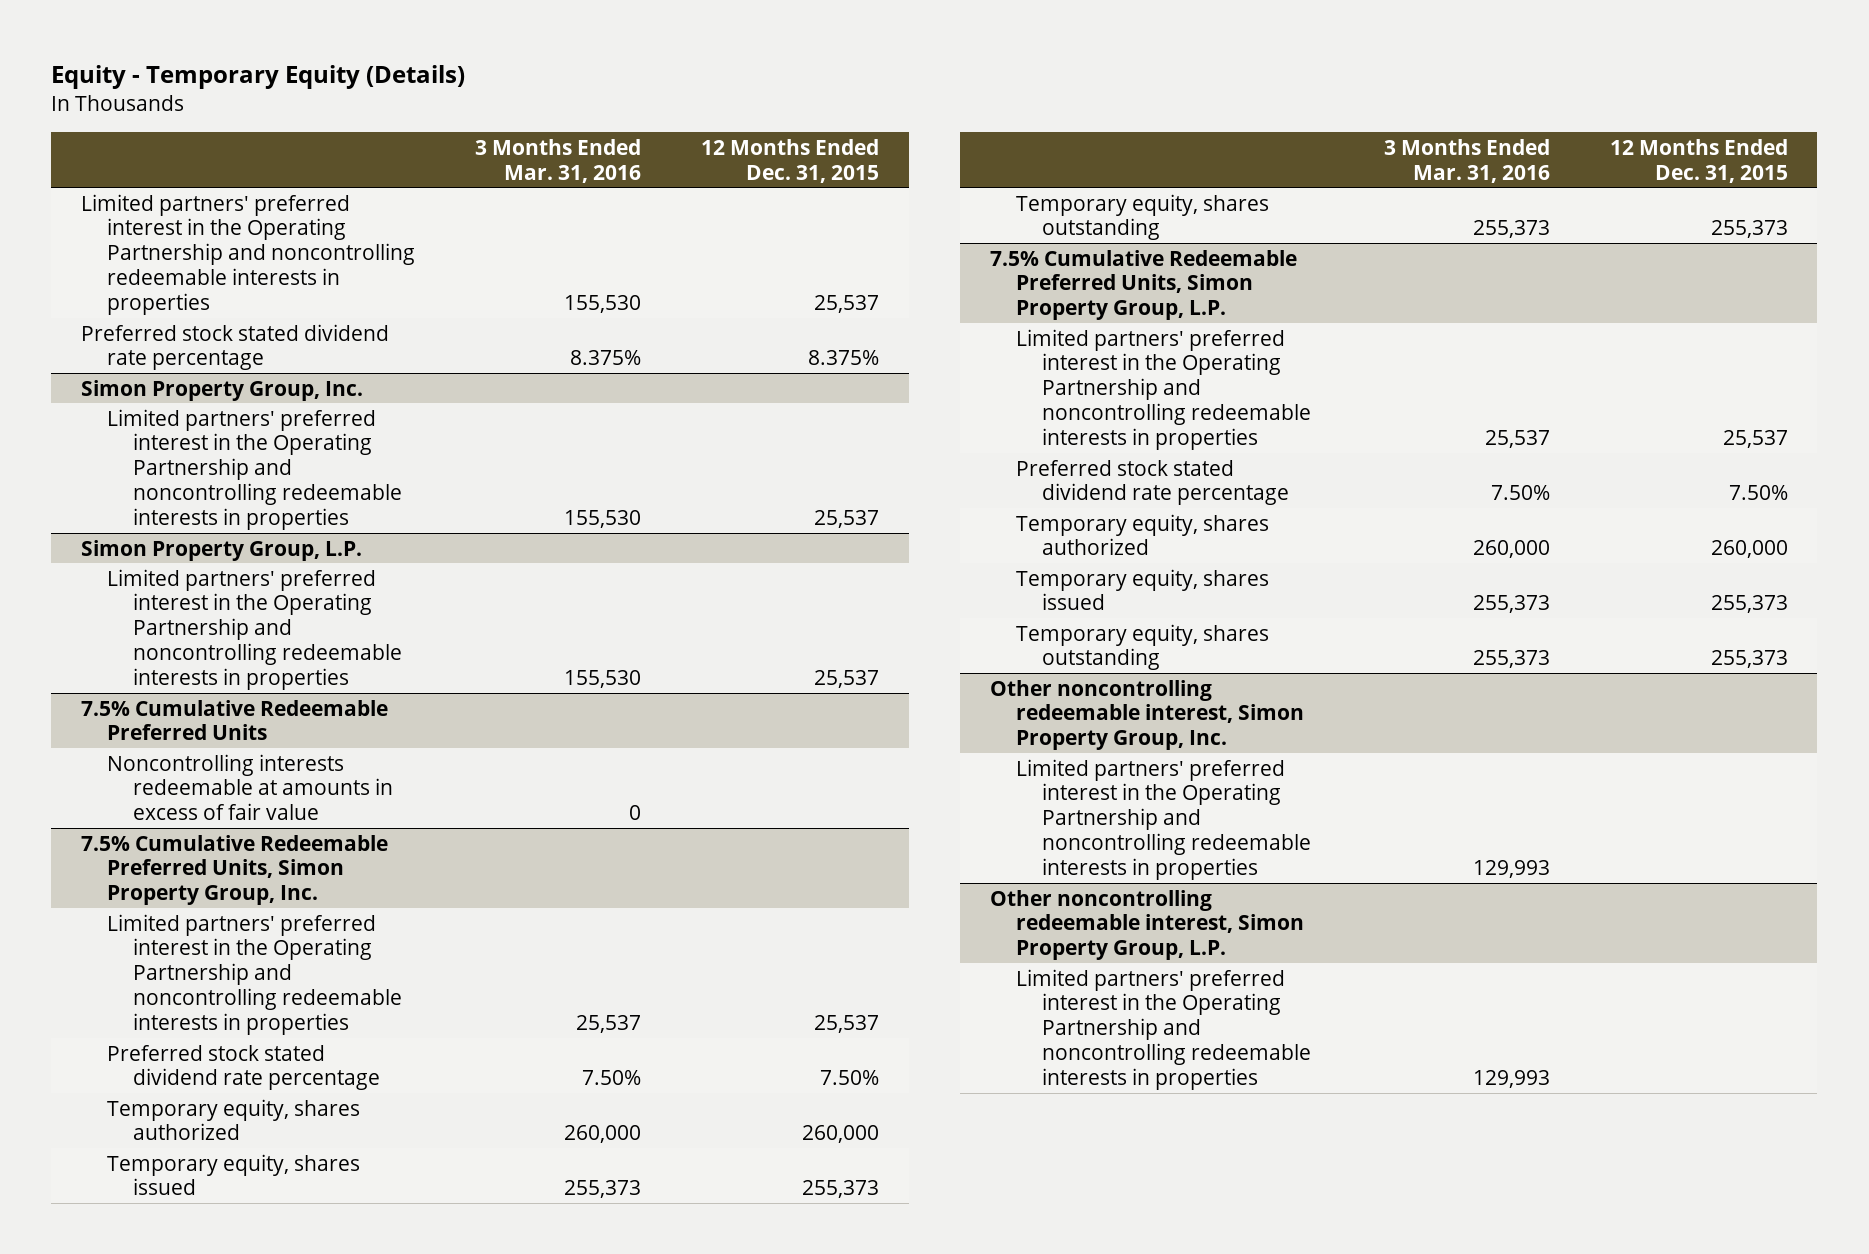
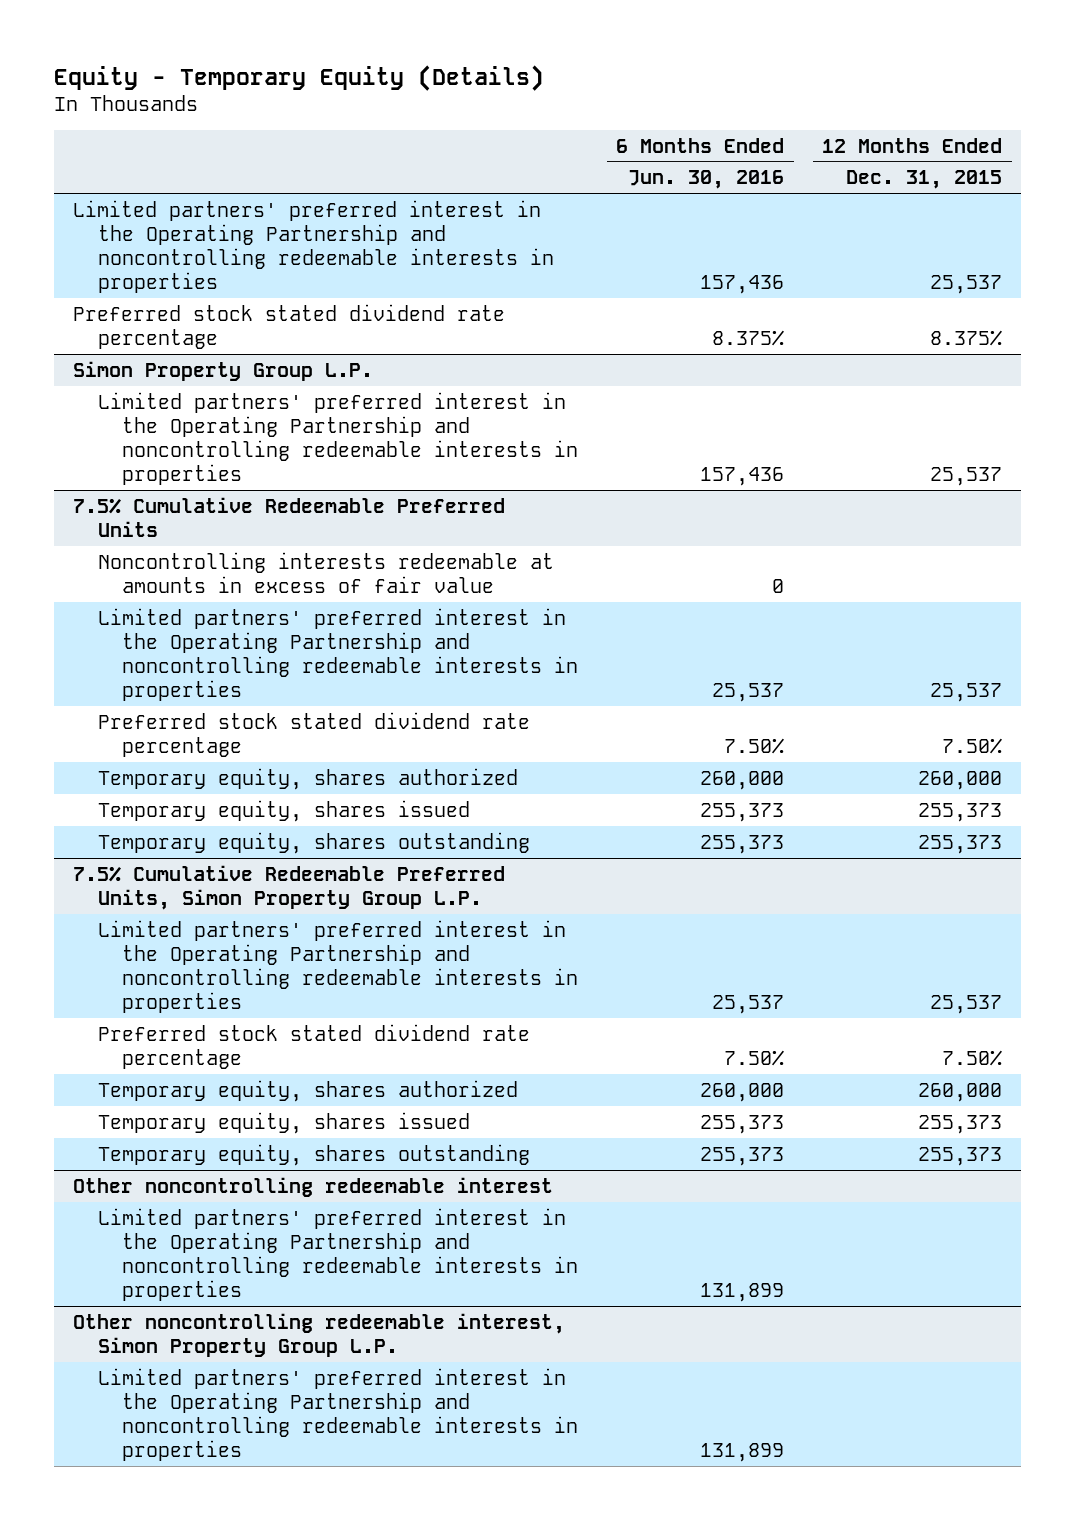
- | 3 Months Ended Mar. 31, 2016 | 12 Months Ended Dec. 31, 2015
+ | 6 Months Ended Jun. 30, 2016 | 12 Months Ended Dec. 31, 2015
- Simon Property Group, Inc.
- Limited partners' preferred interest in the Operating Partnership and noncontrolling redeemable interests in properties | 155,530 | 25,537
- Simon Property Group, L.P.
+ Simon Property Group L.P.
- 7.5% Cumulative Redeemable Preferred Units, Simon Property Group, Inc.
- 7.5% Cumulative Redeemable Preferred Units, Simon Property Group, L.P.
+ 7.5% Cumulative Redeemable Preferred Units, Simon Property Group L.P.
- Other noncontrolling redeemable interest, Simon Property Group, Inc.
+ Other noncontrolling redeemable interest
- Other noncontrolling redeemable interest, Simon Property Group, L.P.
+ Other noncontrolling redeemable interest, Simon Property Group L.P.

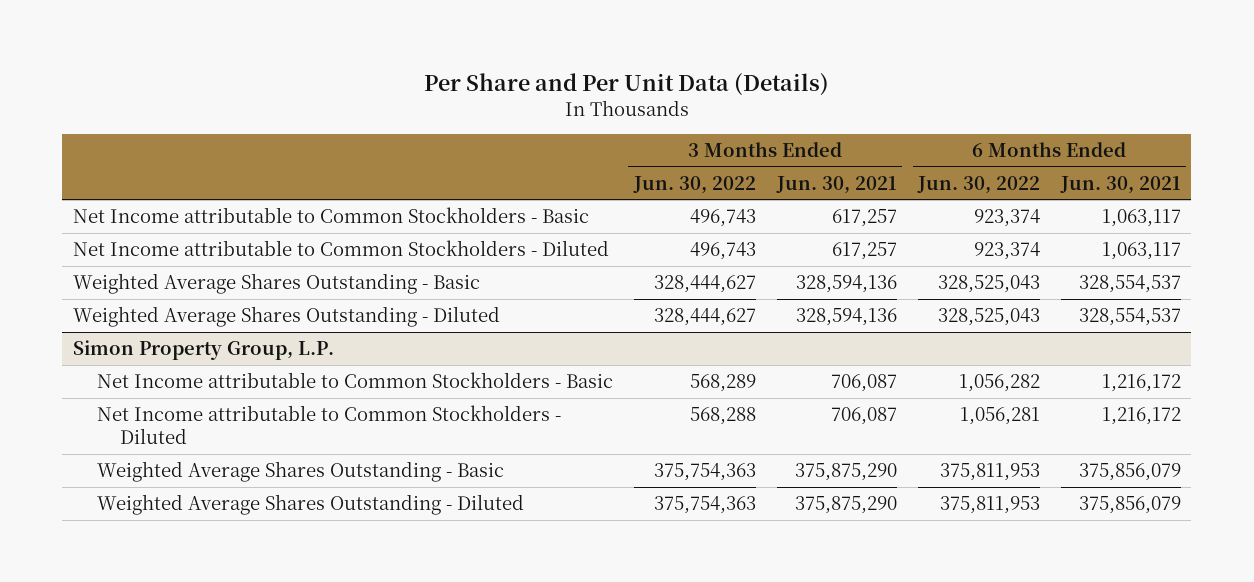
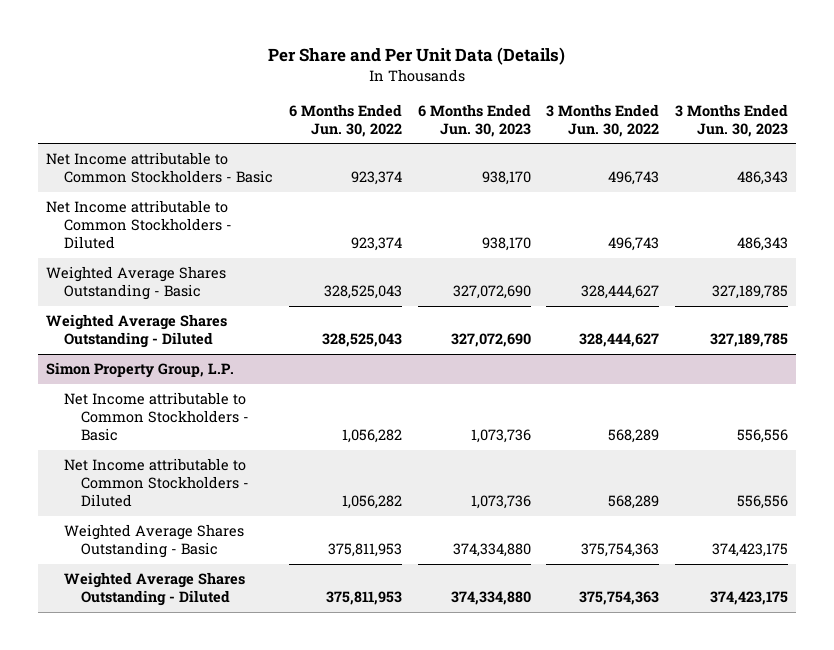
- | 3 Months Ended Jun. 30, 2022 | 3 Months Ended Jun. 30, 2021 | 6 Months Ended Jun. 30, 2022 | 6 Months Ended Jun. 30, 2021
+ | 6 Months Ended Jun. 30, 2022 | 6 Months Ended Jun. 30, 2023 | 3 Months Ended Jun. 30, 2022 | 3 Months Ended Jun. 30, 2023
@ Simon Property Group, L.P.
- Net Income attributable to Common Stockholders - Diluted | 568,288 | 706,087 | 1,056,281 | 1,216,172
+ Net Income attributable to Common Stockholders - Diluted | 1,056,282 | 1,073,736 | 568,289 | 556,556

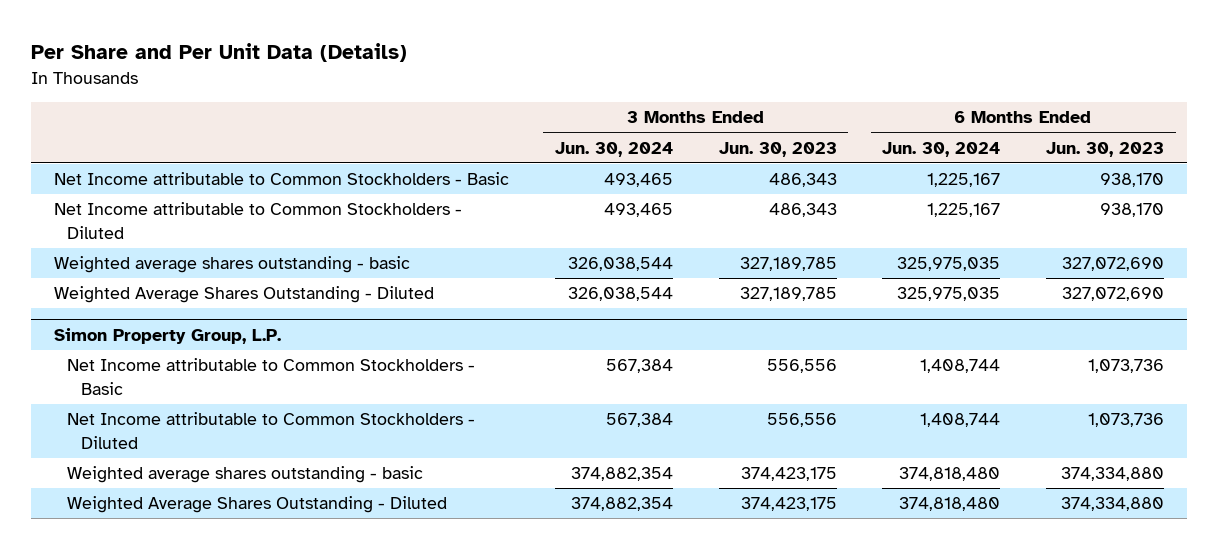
- | 6 Months Ended Jun. 30, 2022 | 6 Months Ended Jun. 30, 2023 | 3 Months Ended Jun. 30, 2022 | 3 Months Ended Jun. 30, 2023
+ | 3 Months Ended Jun. 30, 2024 | 3 Months Ended Jun. 30, 2023 | 6 Months Ended Jun. 30, 2024 | 6 Months Ended Jun. 30, 2023
- Weighted Average Shares Outstanding - Basic | 328,525,043 | 327,072,690 | 328,444,627 | 327,189,785
+ Weighted average shares outstanding - basic | 326,038,544 | 327,189,785 | 325,975,035 | 327,072,690
@ Simon Property Group, L.P.
- Weighted Average Shares Outstanding - Basic | 375,811,953 | 374,334,880 | 375,754,363 | 374,423,175
+ Weighted average shares outstanding - basic | 374,882,354 | 374,423,175 | 374,818,480 | 374,334,880

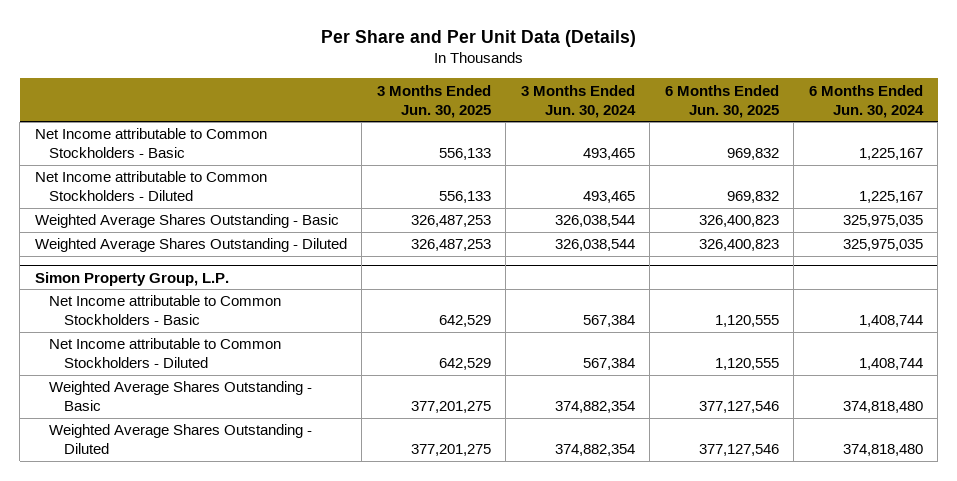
- | 3 Months Ended Jun. 30, 2024 | 3 Months Ended Jun. 30, 2023 | 6 Months Ended Jun. 30, 2024 | 6 Months Ended Jun. 30, 2023
+ | 3 Months Ended Jun. 30, 2025 | 3 Months Ended Jun. 30, 2024 | 6 Months Ended Jun. 30, 2025 | 6 Months Ended Jun. 30, 2024
- Weighted average shares outstanding - basic | 326,038,544 | 327,189,785 | 325,975,035 | 327,072,690
+ Weighted Average Shares Outstanding - Basic | 326,487,253 | 326,038,544 | 326,400,823 | 325,975,035
@ Simon Property Group, L.P.
- Weighted average shares outstanding - basic | 374,882,354 | 374,423,175 | 374,818,480 | 374,334,880
+ Weighted Average Shares Outstanding - Basic | 377,201,275 | 374,882,354 | 377,127,546 | 374,818,480

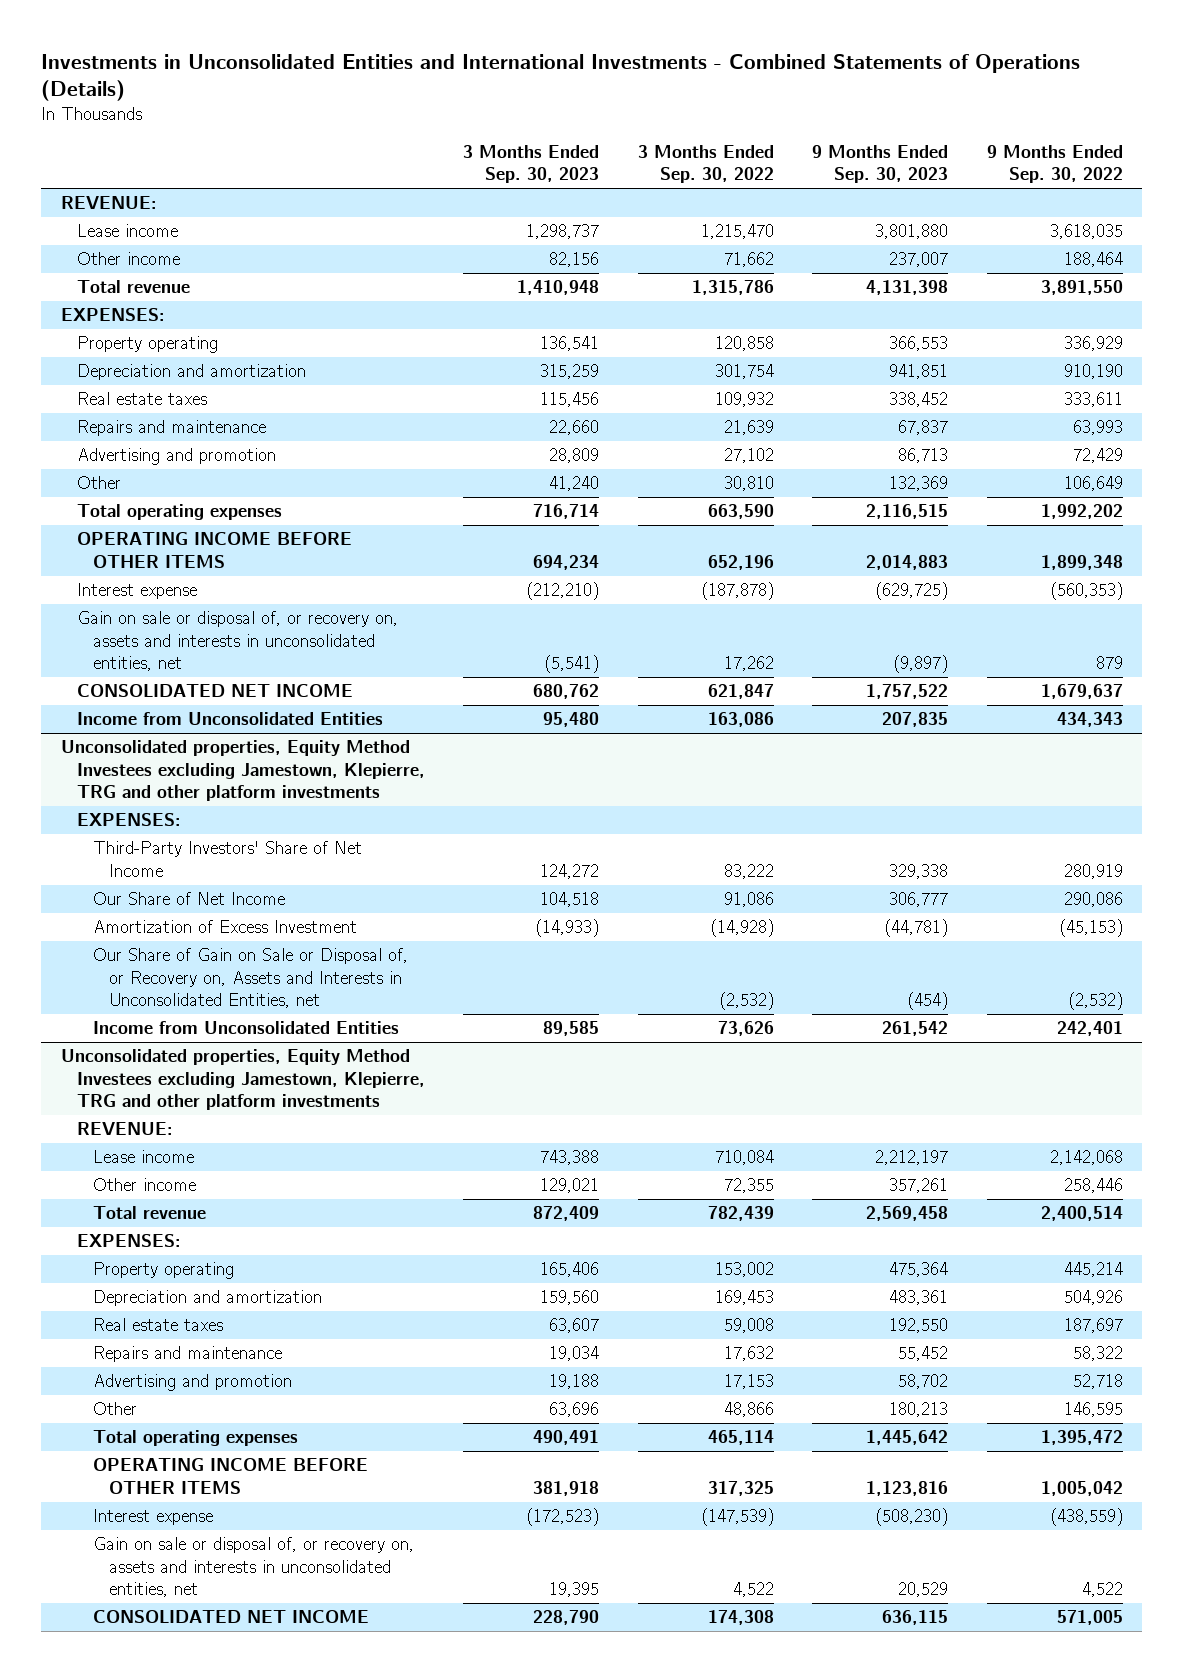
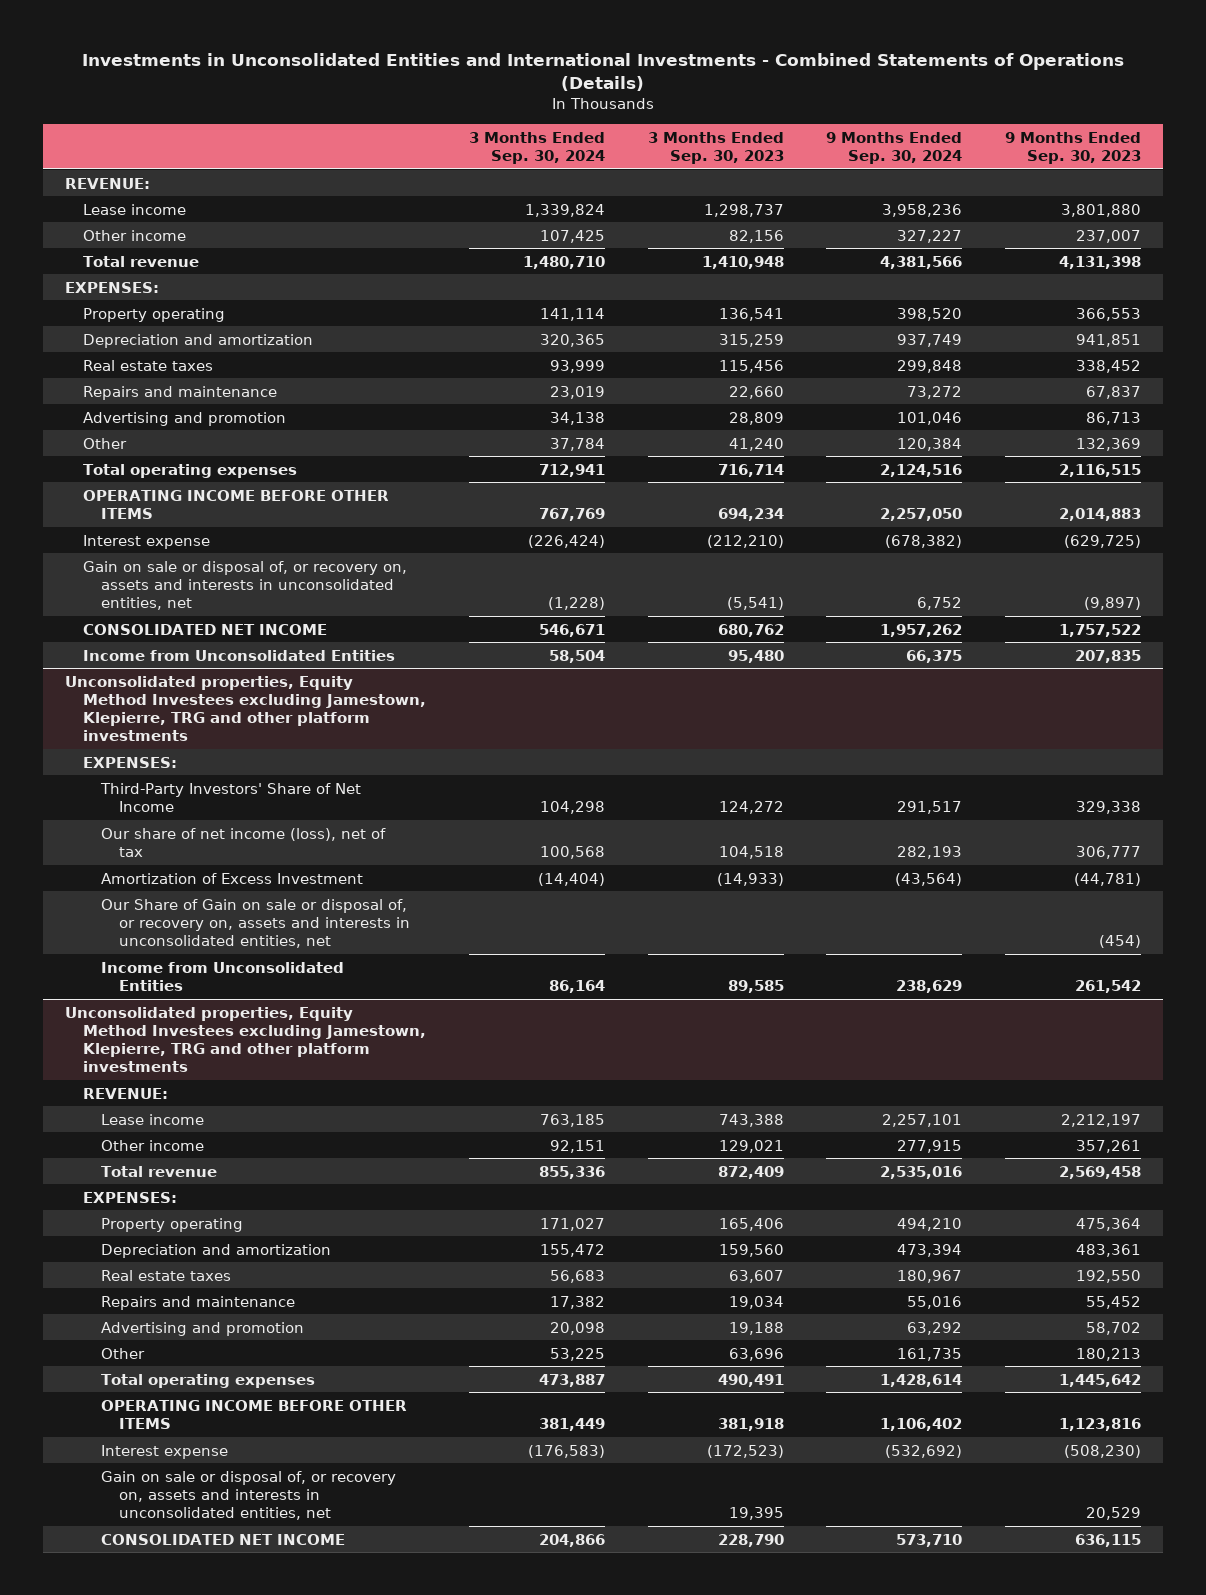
- | 3 Months Ended Sep. 30, 2023 | 3 Months Ended Sep. 30, 2022 | 9 Months Ended Sep. 30, 2023 | 9 Months Ended Sep. 30, 2022
+ | 3 Months Ended Sep. 30, 2024 | 3 Months Ended Sep. 30, 2023 | 9 Months Ended Sep. 30, 2024 | 9 Months Ended Sep. 30, 2023
@ Unconsolidated properties, Equity Method Investees excluding Jamestown, Klepierre, TRG and other platform investments
- Our Share of Net Income | 104,518 | 91,086 | 306,777 | 290,086
+ Our share of net income (loss), net of tax | 100,568 | 104,518 | 282,193 | 306,777
- Our Share of Gain on Sale or Disposal of, or Recovery on, Assets and Interests in Unconsolidated Entities, net | | (2,532) | (454) | (2,532)
+ Our Share of Gain on sale or disposal of, or recovery on, assets and interests in unconsolidated entities, net | | | | (454)

